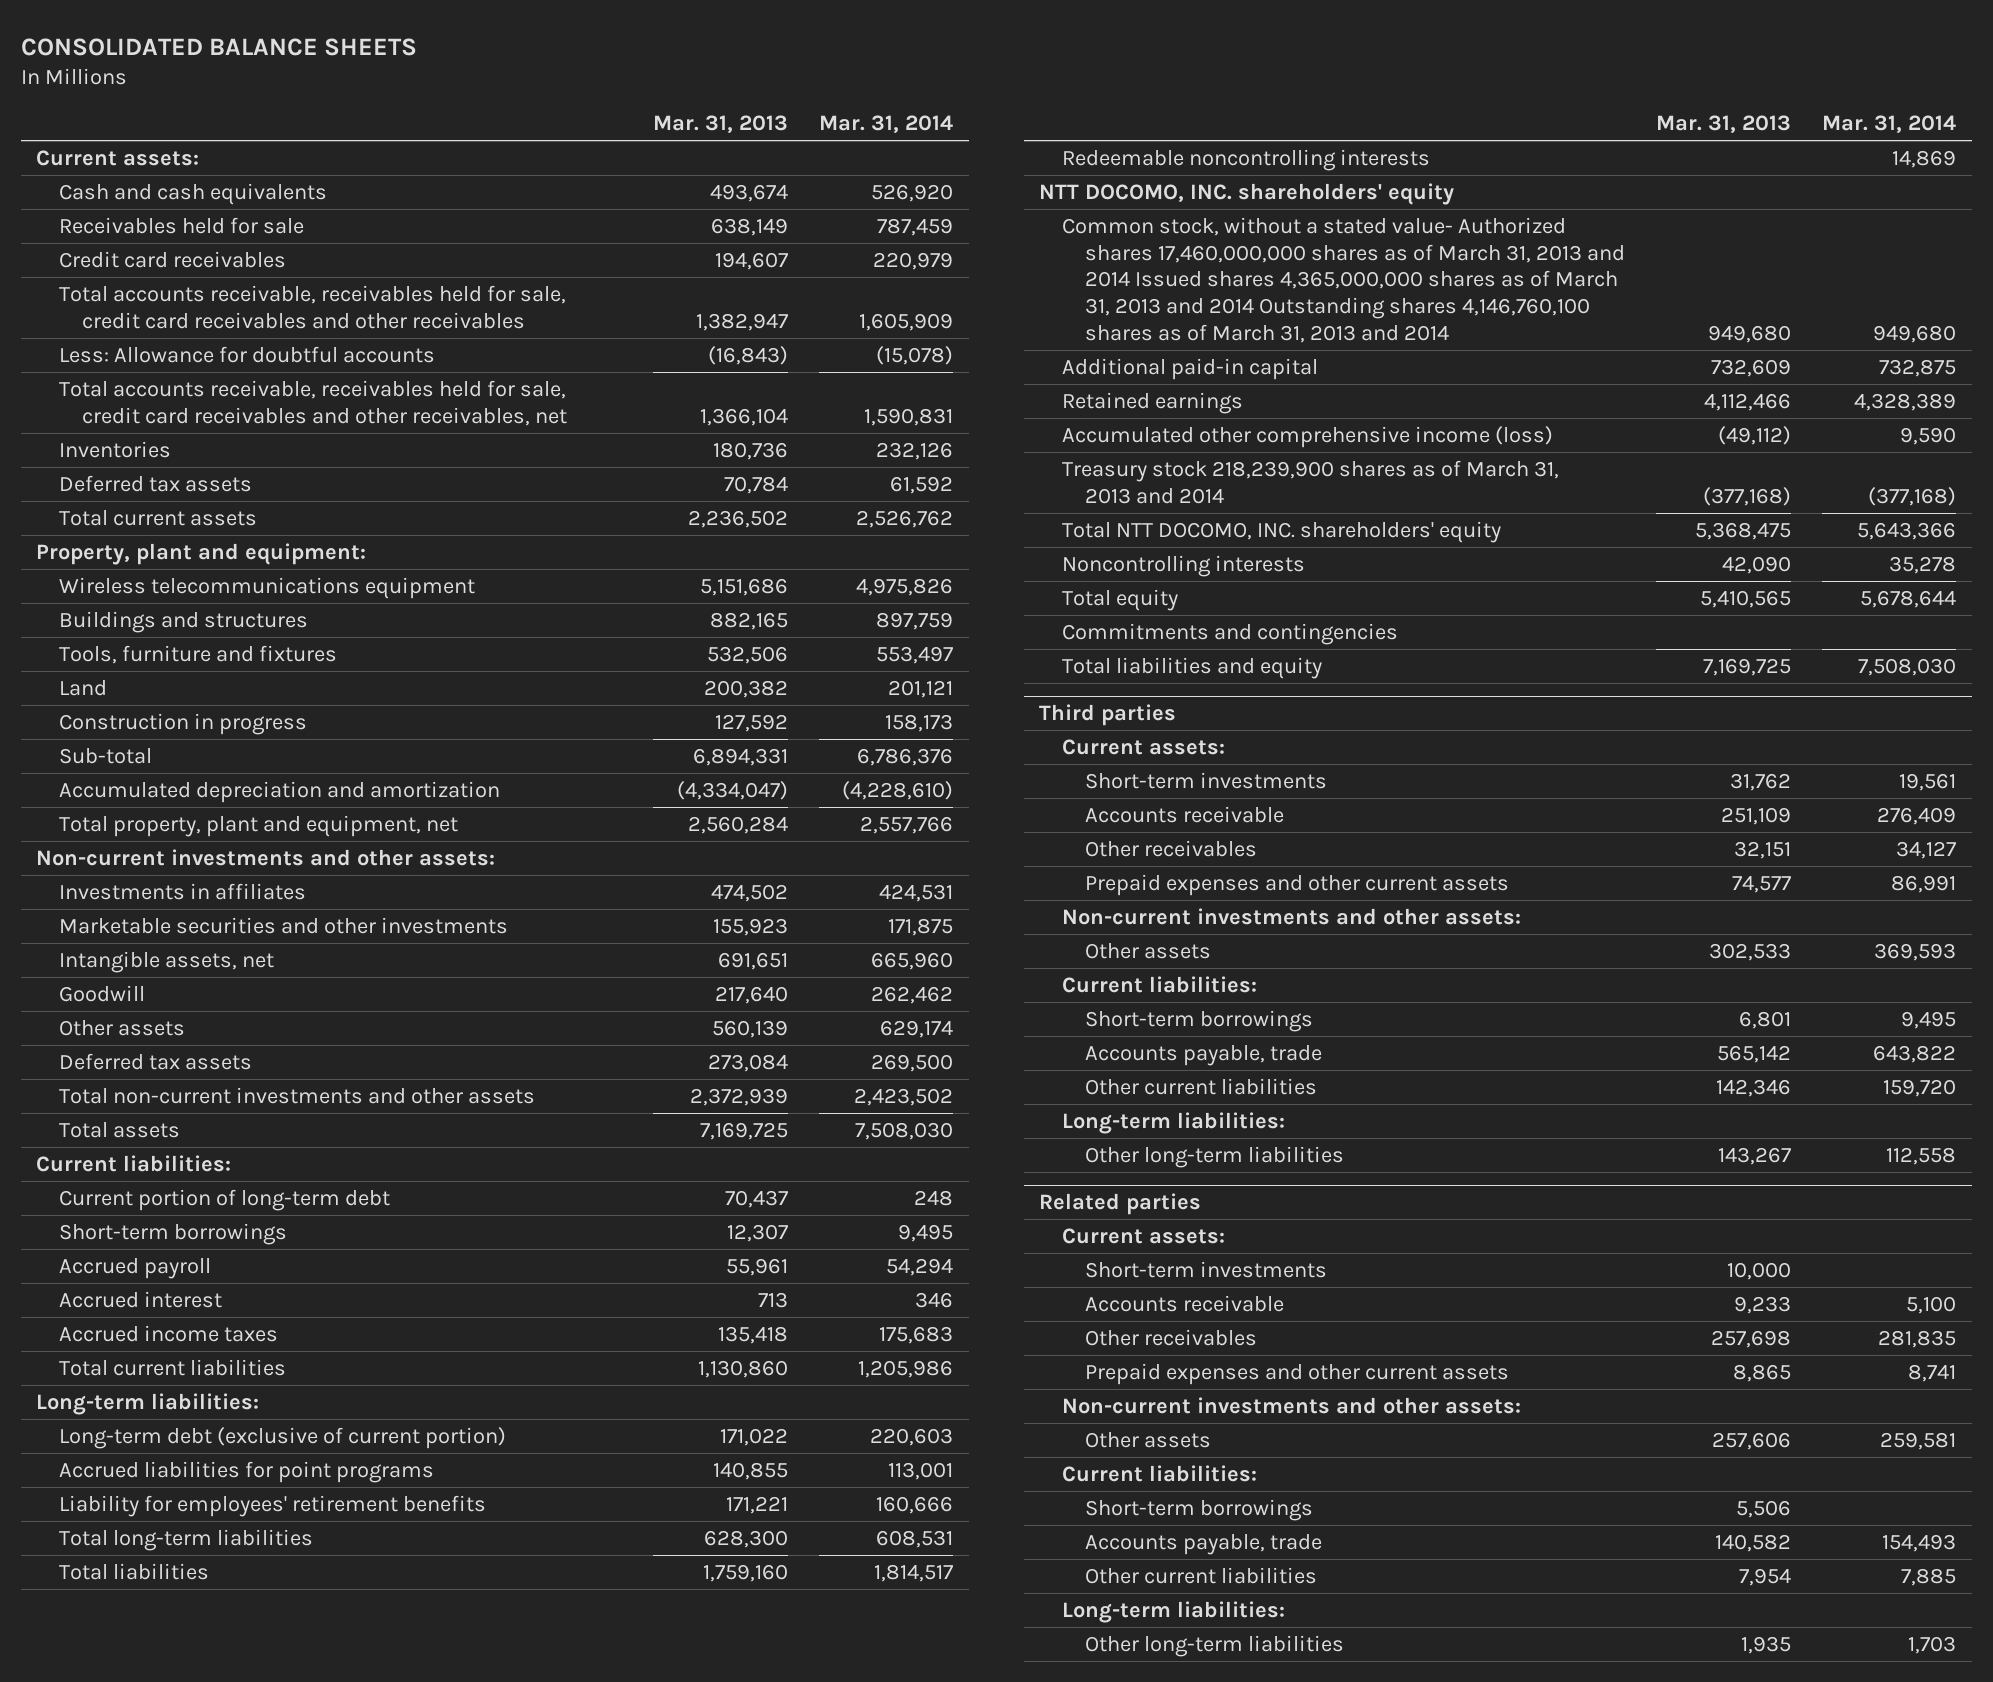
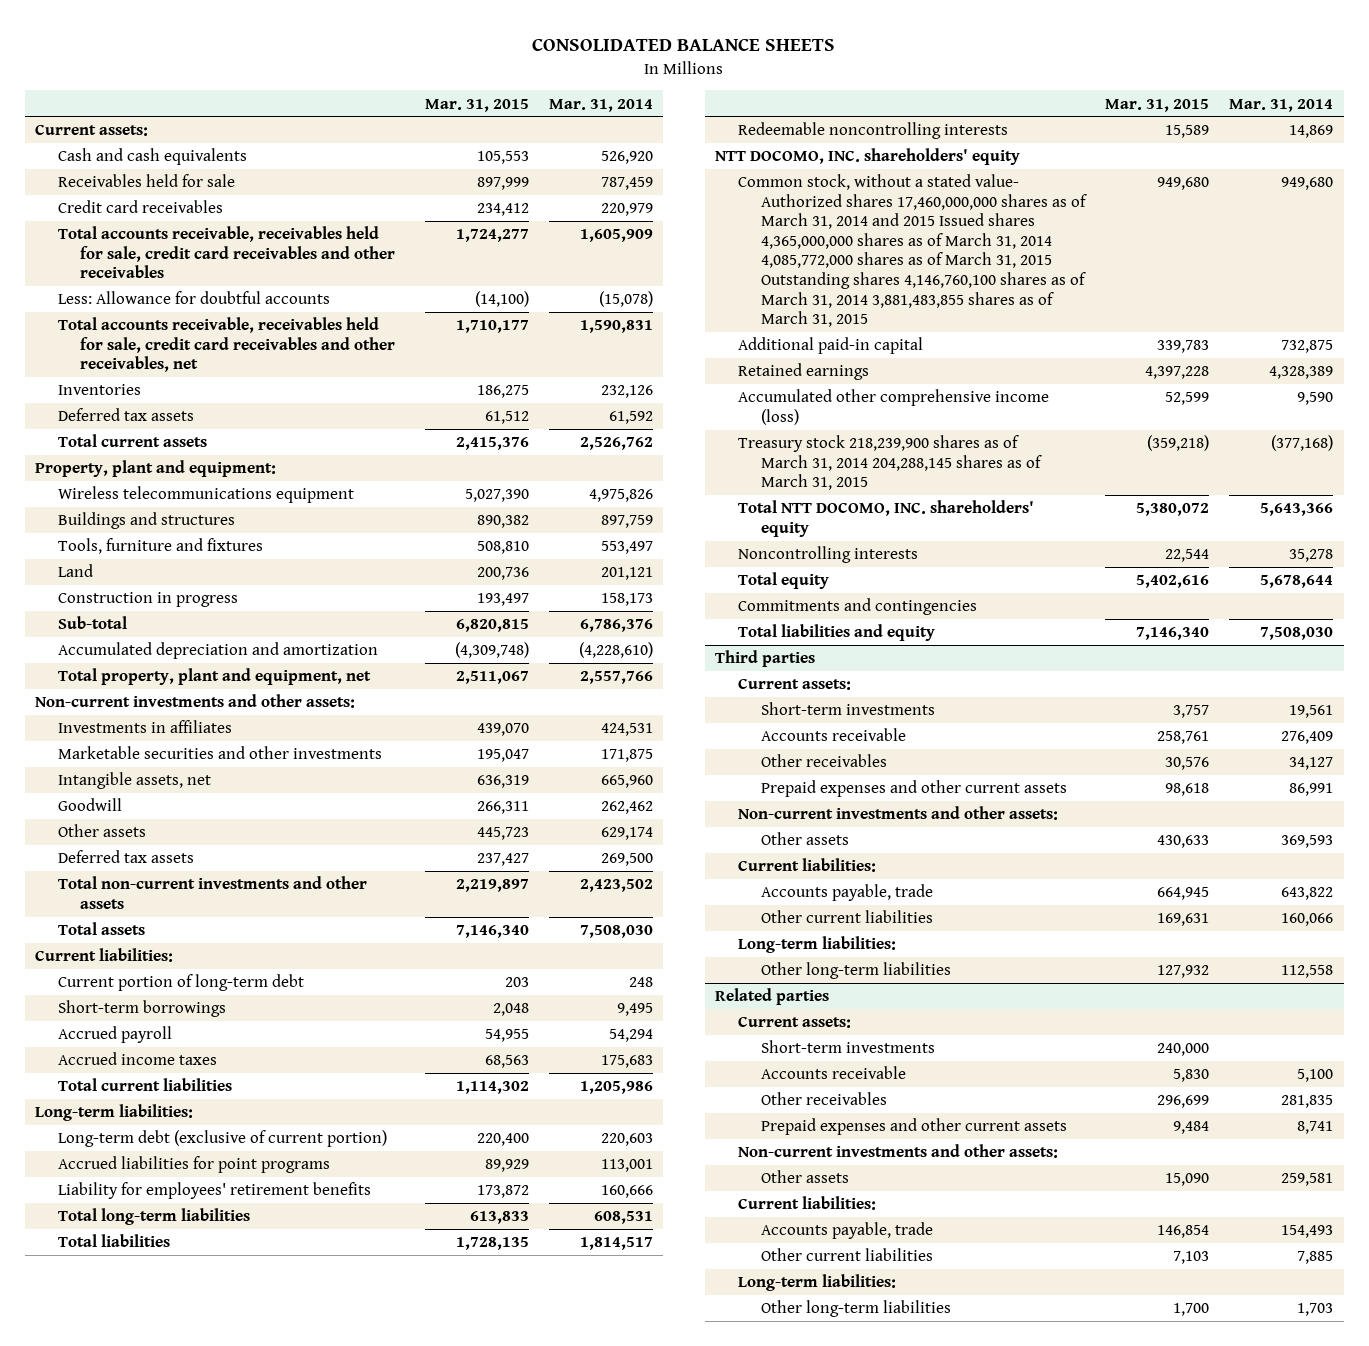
- | Mar. 31, 2013 | Mar. 31, 2014
+ | Mar. 31, 2015 | Mar. 31, 2014
- Accrued interest | 713 | 346
- Common stock, without a stated value- Authorized shares 17,460,000,000 shares as of March 31, 2013 and 2014 Issued shares 4,365,000,000 shares as of March 31, 2013 and 2014 Outstanding shares 4,146,760,100 shares as of March 31, 2013 and 2014 | 949,680 | 949,680
+ Common stock, without a stated value- Authorized shares 17,460,000,000 shares as of March 31, 2014 and 2015 Issued shares 4,365,000,000 shares as of March 31, 2014 4,085,772,000 shares as of March 31, 2015 Outstanding shares 4,146,760,100 shares as of March 31, 2014 3,881,483,855 shares as of March 31, 2015 | 949,680 | 949,680
- Treasury stock 218,239,900 shares as of March 31, 2013 and 2014 | (377,168) | (377,168)
+ Treasury stock 218,239,900 shares as of March 31, 2014 204,288,145 shares as of March 31, 2015 | (359,218) | (377,168)
@ Third parties
- Short-term borrowings | 6,801 | 9,495
- Other current liabilities | 142,346 | 159,720
+ Other current liabilities | 169,631 | 160,066
@ Related parties
- Short-term borrowings | 5,506 |

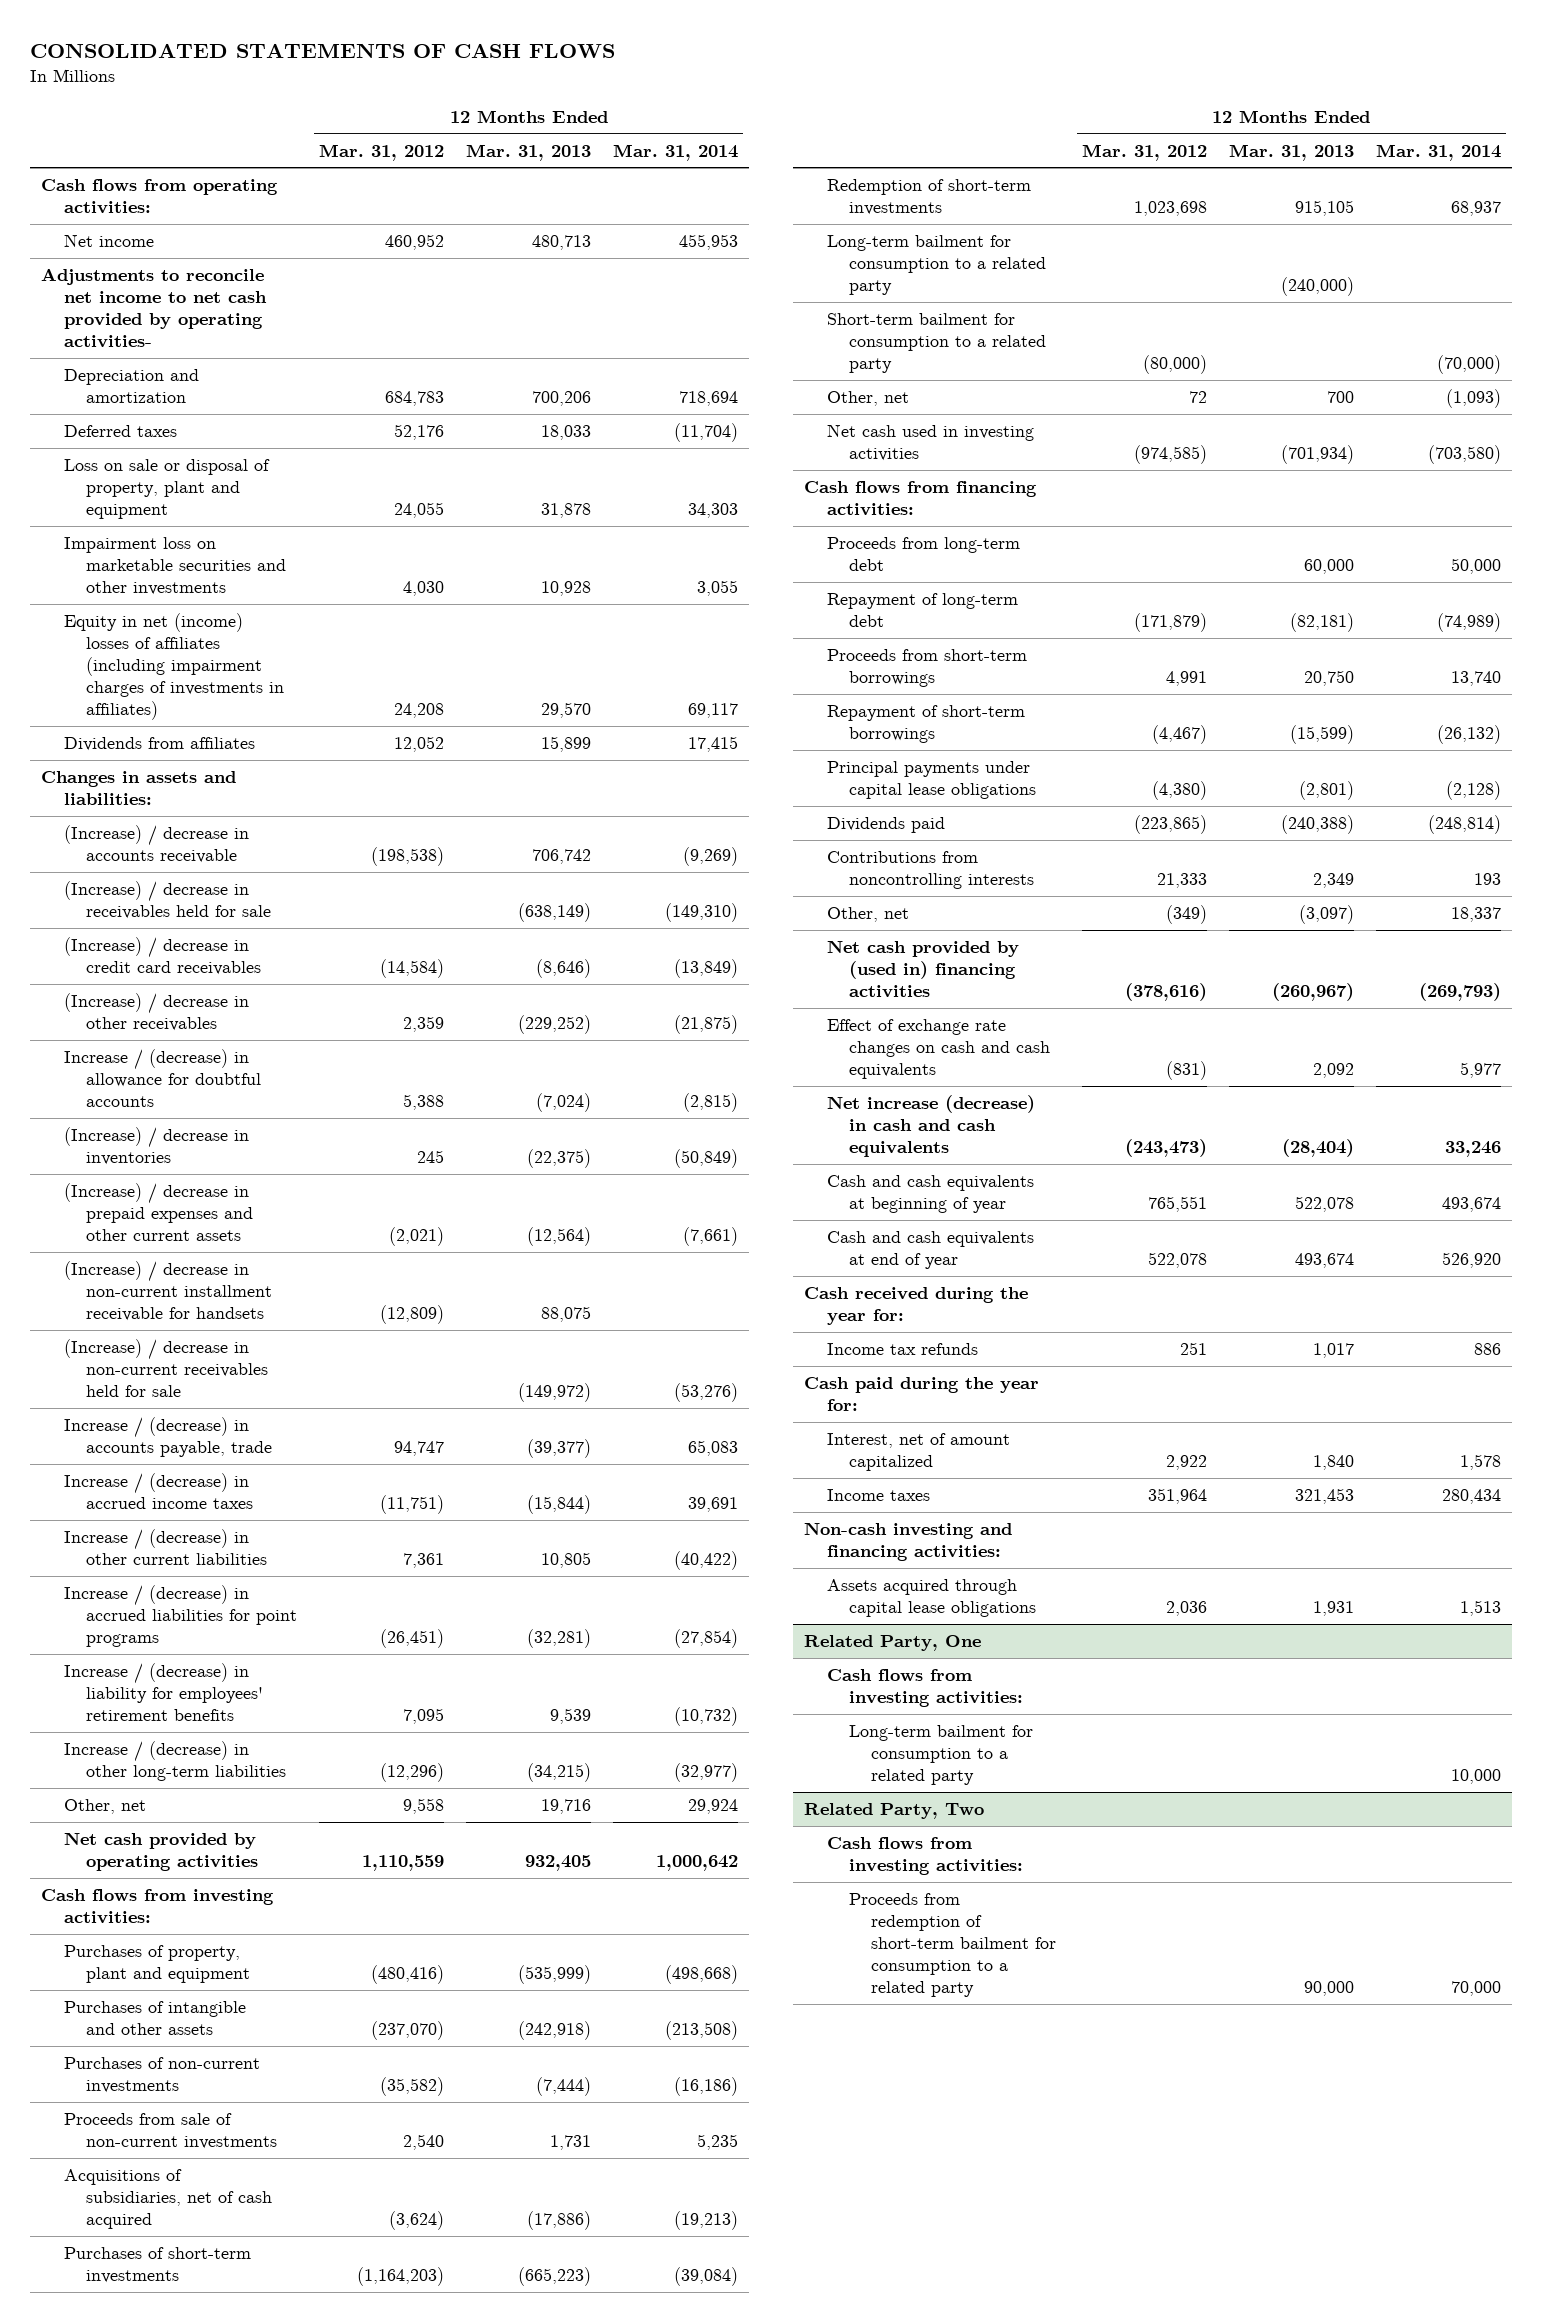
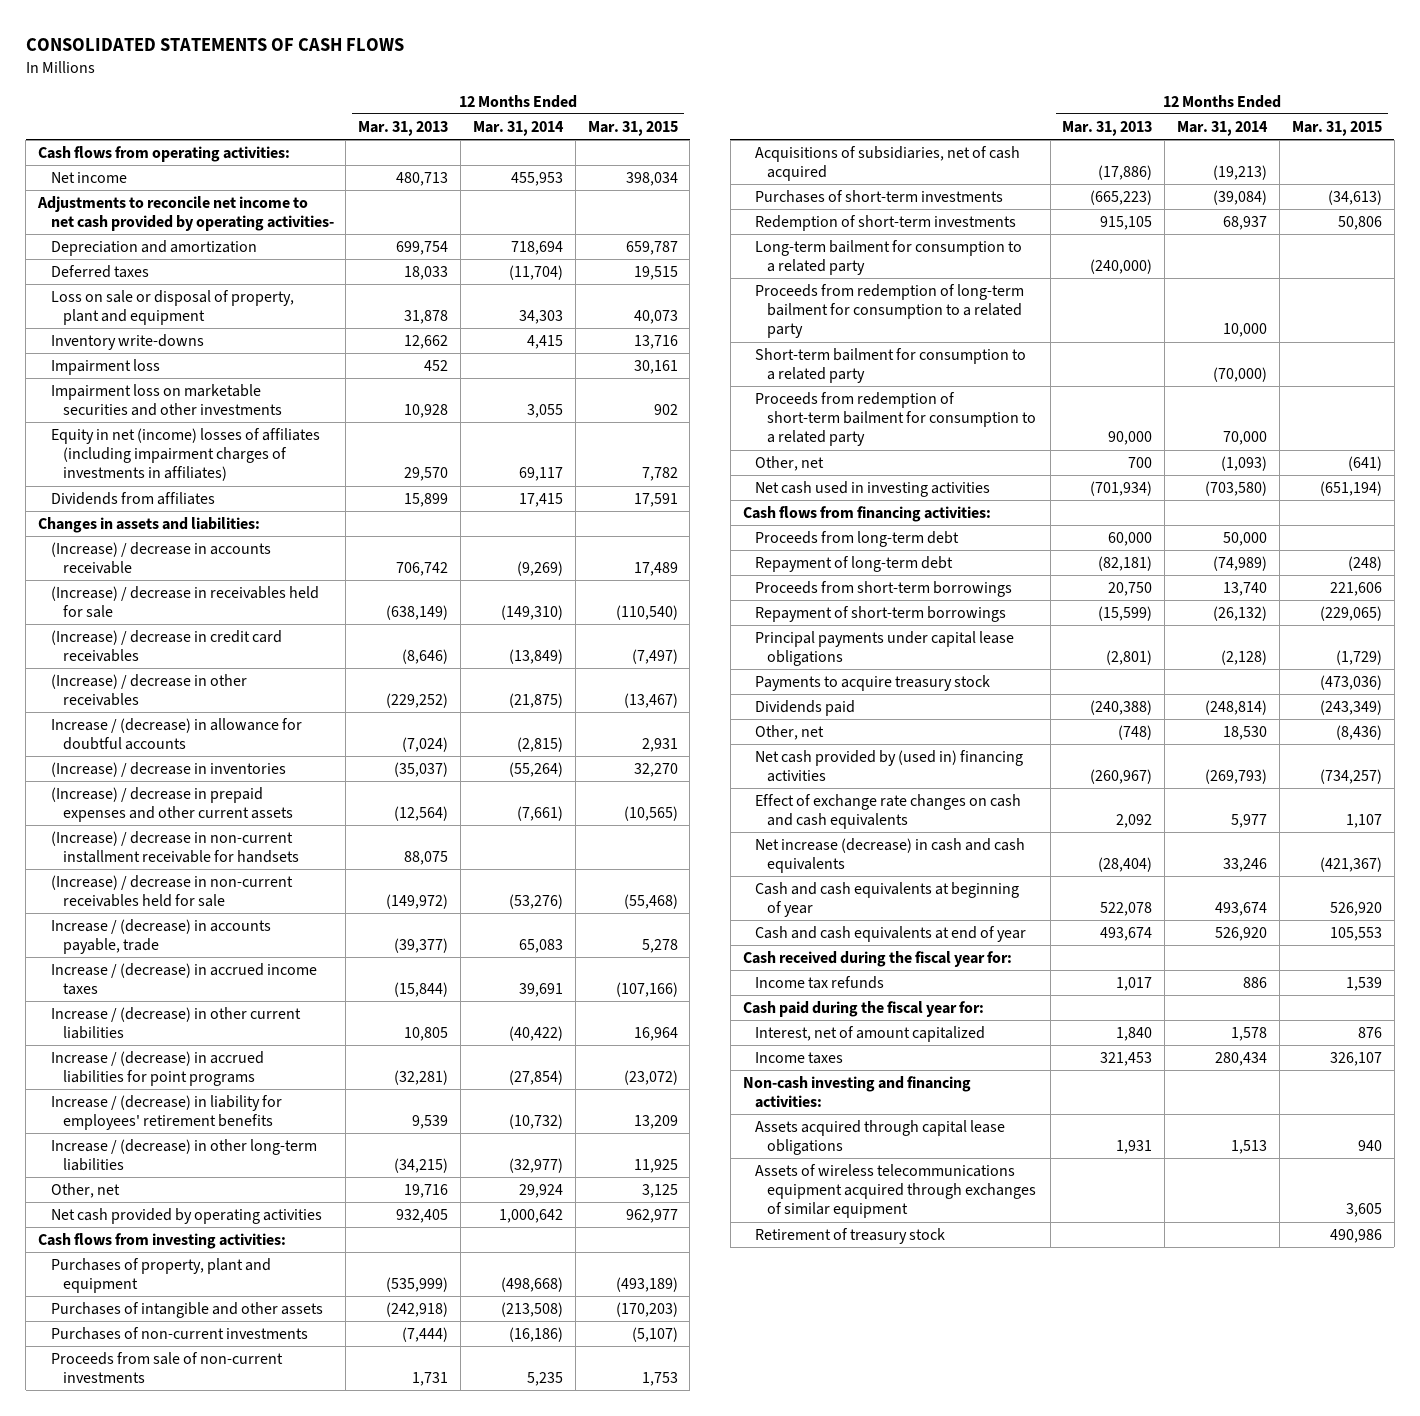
- | 12 Months Ended Mar. 31, 2012 | 12 Months Ended Mar. 31, 2013 | 12 Months Ended Mar. 31, 2014
+ | 12 Months Ended Mar. 31, 2013 | 12 Months Ended Mar. 31, 2014 | 12 Months Ended Mar. 31, 2015
- Depreciation and amortization | 684,783 | 700,206 | 718,694
+ Depreciation and amortization | 699,754 | 718,694 | 659,787
+ Inventory write-downs | 12,662 | 4,415 | 13,716
+ Impairment loss | 452 | | 30,161
- (Increase) / decrease in inventories | 245 | (22,375) | (50,849)
+ (Increase) / decrease in inventories | (35,037) | (55,264) | 32,270
+ Proceeds from redemption of long-term bailment for consumption to a related party | | 10,000 |
+ Proceeds from redemption of short-term bailment for consumption to a related party | 90,000 | 70,000 |
+ Payments to acquire treasury stock | | | (473,036)
- Contributions from noncontrolling interests | 21,333 | 2,349 | 193
- Other, net | (349) | (3,097) | 18,337
+ Other, net | (748) | 18,530 | (8,436)
- Cash received during the year for:
+ Cash received during the fiscal year for:
- Cash paid during the year for:
+ Cash paid during the fiscal year for:
- Related Party, One
- Cash flows from investing activities:
- Long-term bailment for consumption to a related party | | | 10,000
- Related Party, Two
- Cash flows from investing activities:
- Proceeds from redemption of short-term bailment for consumption to a related party | | 90,000 | 70,000
+ Assets of wireless telecommunications equipment acquired through exchanges of similar equipment | | | 3,605
+ Retirement of treasury stock | | | 490,986

